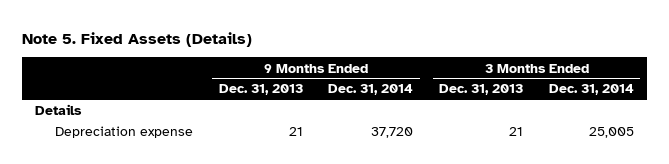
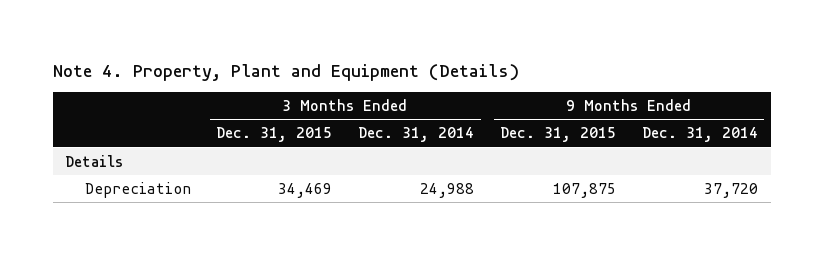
- Note 5. Fixed Assets (Details)
+ Note 4. Property, Plant and Equipment (Details)
- | 9 Months Ended Dec. 31, 2013 | 9 Months Ended Dec. 31, 2014 | 3 Months Ended Dec. 31, 2013 | 3 Months Ended Dec. 31, 2014
+ | 3 Months Ended Dec. 31, 2015 | 3 Months Ended Dec. 31, 2014 | 9 Months Ended Dec. 31, 2015 | 9 Months Ended Dec. 31, 2014
- Depreciation expense | 21 | 37,720 | 21 | 25,005
+ Depreciation | 34,469 | 24,988 | 107,875 | 37,720

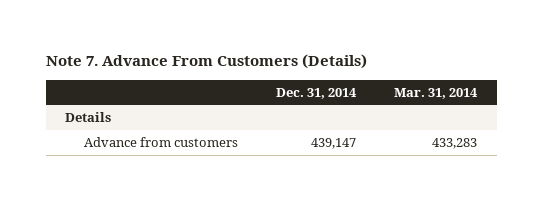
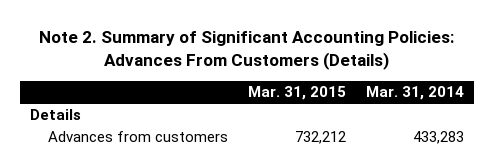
- Note 7. Advance From Customers (Details)
+ Note 2. Summary of Significant Accounting Policies: Advances From Customers (Details)
- | Dec. 31, 2014 | Mar. 31, 2014
+ | Mar. 31, 2015 | Mar. 31, 2014
- Advance from customers | 439,147 | 433,283
+ Advances from customers | 732,212 | 433,283

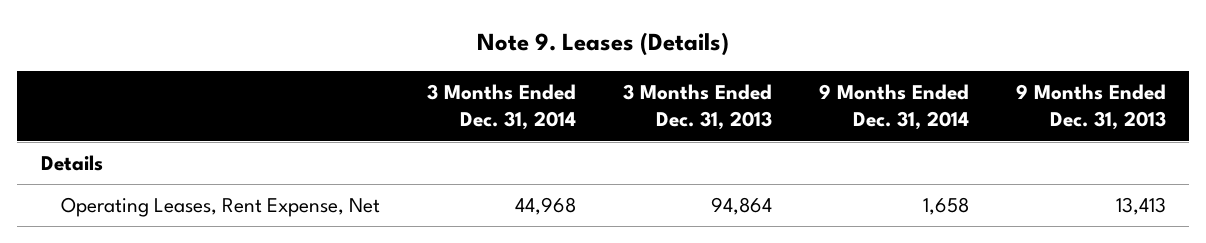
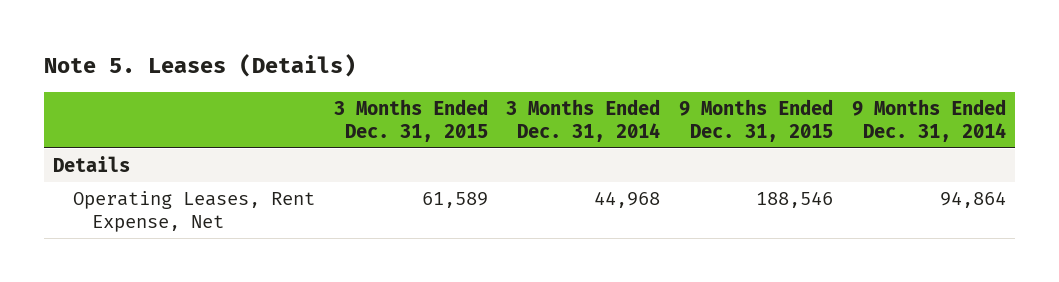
- Note 9. Leases (Details)
+ Note 5. Leases (Details)
- | 3 Months Ended Dec. 31, 2014 | 3 Months Ended Dec. 31, 2013 | 9 Months Ended Dec. 31, 2014 | 9 Months Ended Dec. 31, 2013
+ | 3 Months Ended Dec. 31, 2015 | 3 Months Ended Dec. 31, 2014 | 9 Months Ended Dec. 31, 2015 | 9 Months Ended Dec. 31, 2014
- Operating Leases, Rent Expense, Net | 44,968 | 94,864 | 1,658 | 13,413
+ Operating Leases, Rent Expense, Net | 61,589 | 44,968 | 188,546 | 94,864

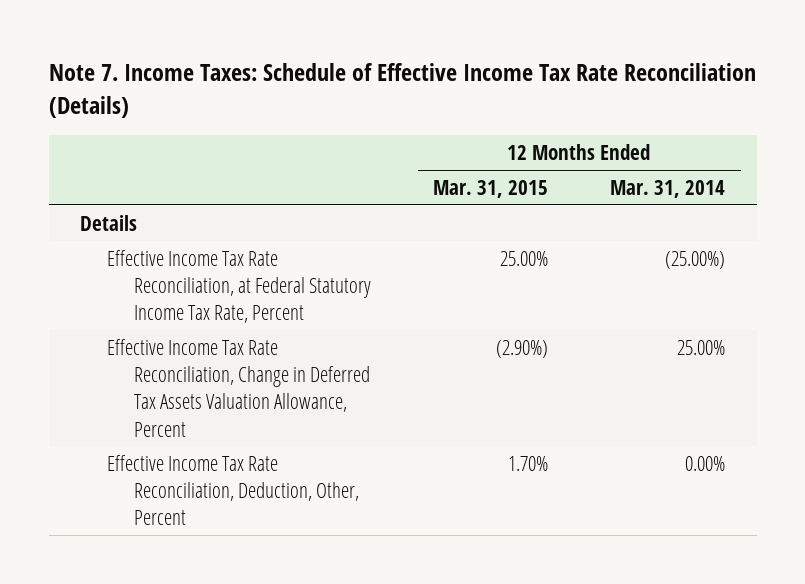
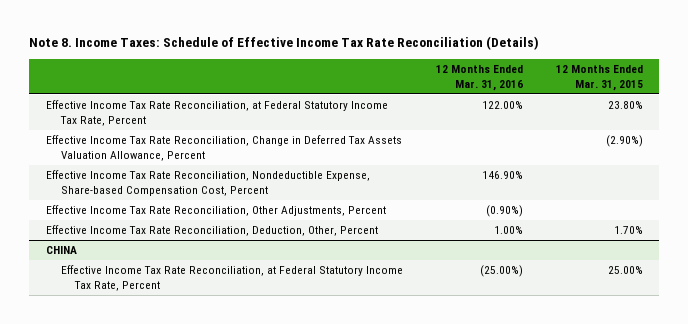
- Note 7. Income Taxes: Schedule of Effective Income Tax Rate Reconciliation (Details)
+ Note 8. Income Taxes: Schedule of Effective Income Tax Rate Reconciliation (Details)
- | 12 Months Ended Mar. 31, 2015 | 12 Months Ended Mar. 31, 2014
+ | 12 Months Ended Mar. 31, 2016 | 12 Months Ended Mar. 31, 2015
- Details
- Effective Income Tax Rate Reconciliation, at Federal Statutory Income Tax Rate, Percent | 25.00% | (25.00%)
+ Effective Income Tax Rate Reconciliation, at Federal Statutory Income Tax Rate, Percent | 122.00% | 23.80%
+ Effective Income Tax Rate Reconciliation, Nondeductible Expense, Share-based Compensation Cost, Percent | 146.90% |
+ Effective Income Tax Rate Reconciliation, Other Adjustments, Percent | (0.90%) |
+ CHINA
+ Effective Income Tax Rate Reconciliation, at Federal Statutory Income Tax Rate, Percent | (25.00%) | 25.00%

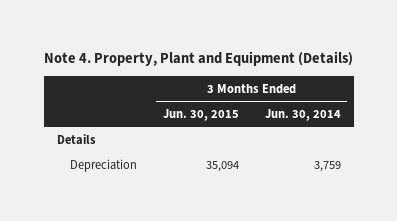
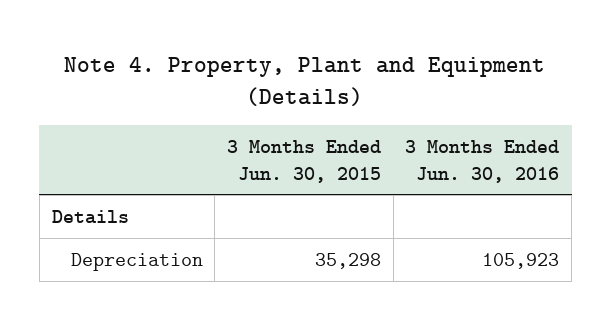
- | 3 Months Ended Jun. 30, 2015 | 3 Months Ended Jun. 30, 2014
+ | 3 Months Ended Jun. 30, 2015 | 3 Months Ended Jun. 30, 2016
- Depreciation | 35,094 | 3,759
+ Depreciation | 35,298 | 105,923

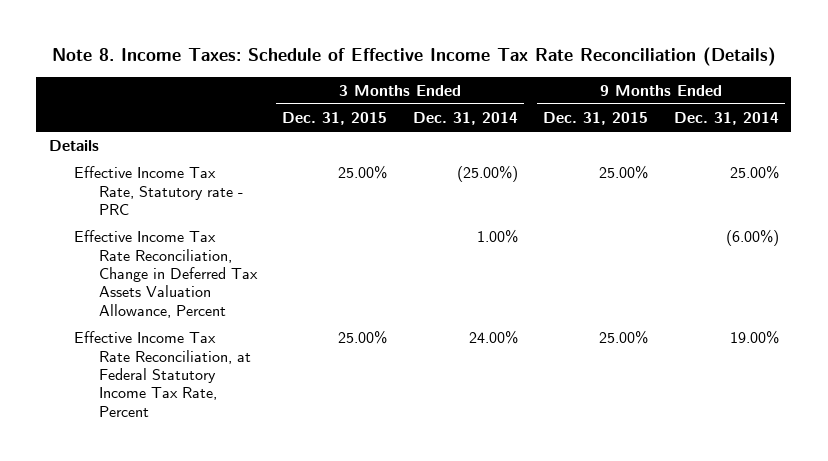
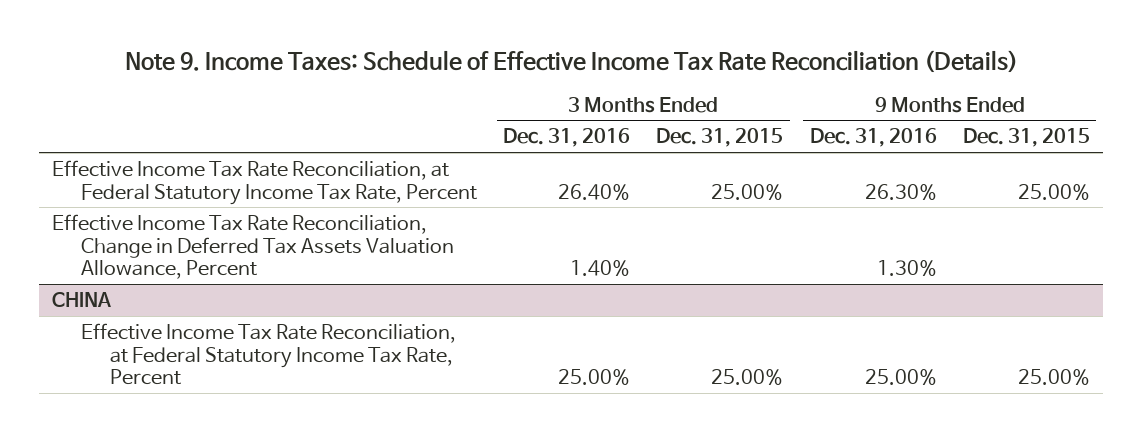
- Note 8. Income Taxes: Schedule of Effective Income Tax Rate Reconciliation (Details)
+ Note 9. Income Taxes: Schedule of Effective Income Tax Rate Reconciliation (Details)
- | 3 Months Ended Dec. 31, 2015 | 3 Months Ended Dec. 31, 2014 | 9 Months Ended Dec. 31, 2015 | 9 Months Ended Dec. 31, 2014
+ | 3 Months Ended Dec. 31, 2016 | 3 Months Ended Dec. 31, 2015 | 9 Months Ended Dec. 31, 2016 | 9 Months Ended Dec. 31, 2015
- Details
- Effective Income Tax Rate, Statutory rate - PRC | 25.00% | (25.00%) | 25.00% | 25.00%
+ Effective Income Tax Rate Reconciliation, at Federal Statutory Income Tax Rate, Percent | 26.40% | 25.00% | 26.30% | 25.00%
+ CHINA

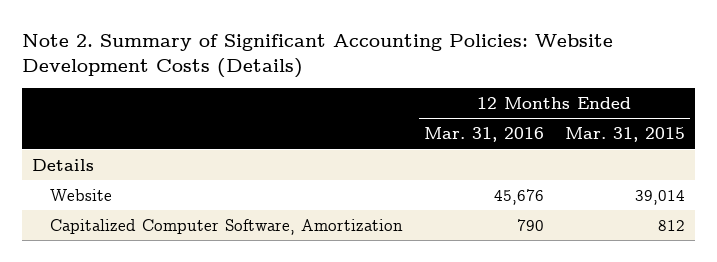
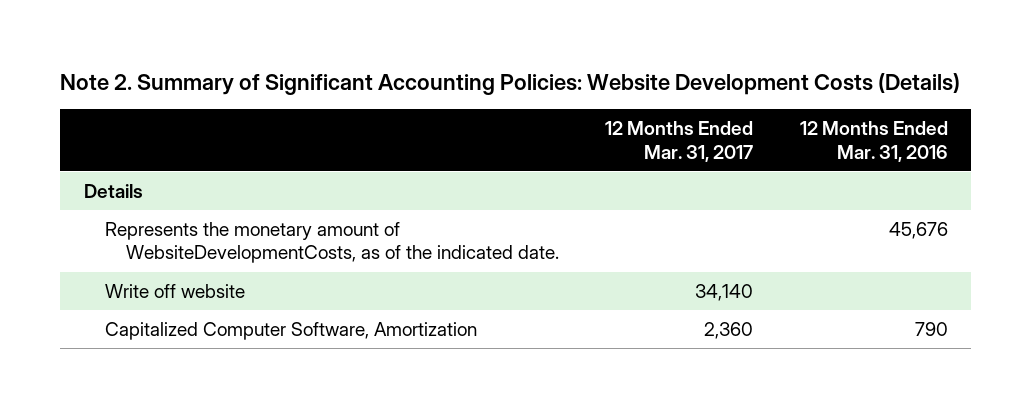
- | 12 Months Ended Mar. 31, 2016 | 12 Months Ended Mar. 31, 2015
+ | 12 Months Ended Mar. 31, 2017 | 12 Months Ended Mar. 31, 2016
- Website | 45,676 | 39,014
+ Represents the monetary amount of WebsiteDevelopmentCosts, as of the indicated date. | | 45,676
+ Write off website | 34,140 |

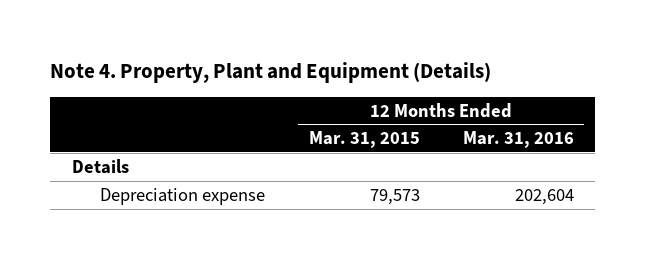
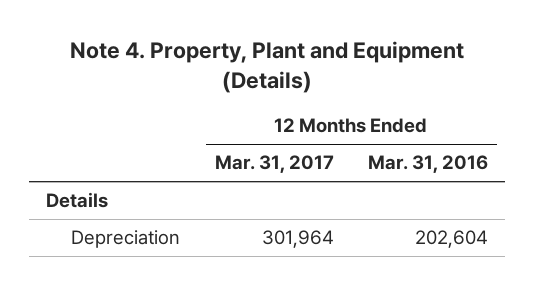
- | 12 Months Ended Mar. 31, 2015 | 12 Months Ended Mar. 31, 2016
+ | 12 Months Ended Mar. 31, 2017 | 12 Months Ended Mar. 31, 2016
- Depreciation expense | 79,573 | 202,604
+ Depreciation | 301,964 | 202,604

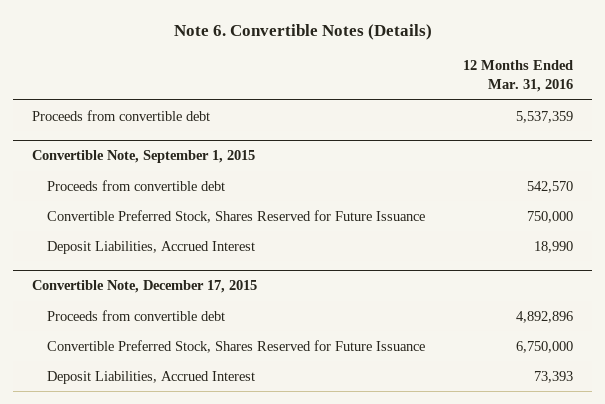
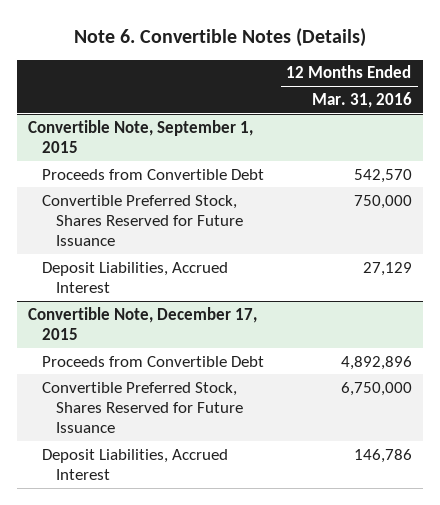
- Proceeds from convertible debt | 5,537,359
@ Convertible Note, September 1, 2015
- Proceeds from convertible debt | 542,570
+ Proceeds from Convertible Debt | 542,570
- Deposit Liabilities, Accrued Interest | 18,990
+ Deposit Liabilities, Accrued Interest | 27,129
@ Convertible Note, December 17, 2015
- Proceeds from convertible debt | 4,892,896
+ Proceeds from Convertible Debt | 4,892,896
- Deposit Liabilities, Accrued Interest | 73,393
+ Deposit Liabilities, Accrued Interest | 146,786

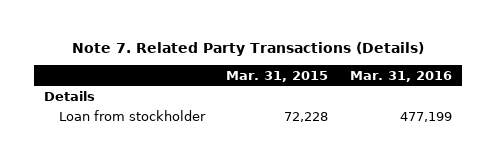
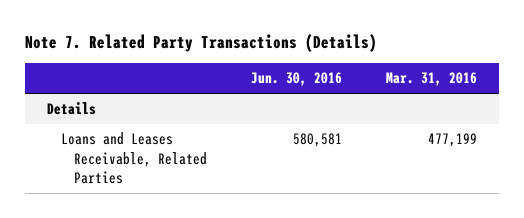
- | Mar. 31, 2015 | Mar. 31, 2016
+ | Jun. 30, 2016 | Mar. 31, 2016
- Loan from stockholder | 72,228 | 477,199
+ Loans and Leases Receivable, Related Parties | 580,581 | 477,199

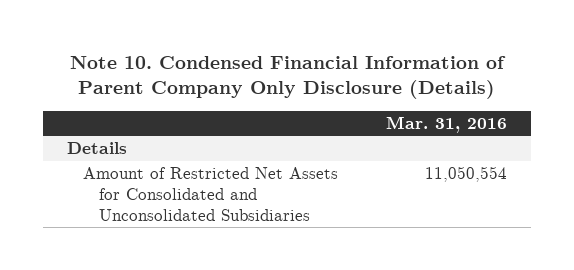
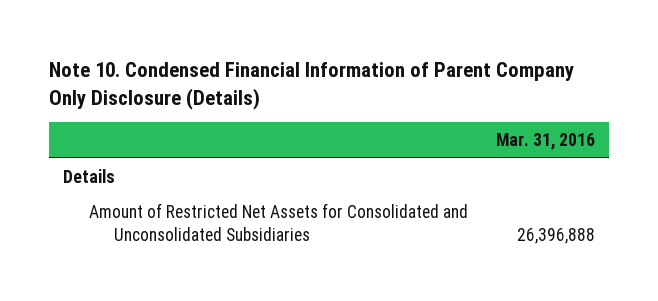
- Amount of Restricted Net Assets for Consolidated and Unconsolidated Subsidiaries | 11,050,554
+ Amount of Restricted Net Assets for Consolidated and Unconsolidated Subsidiaries | 26,396,888

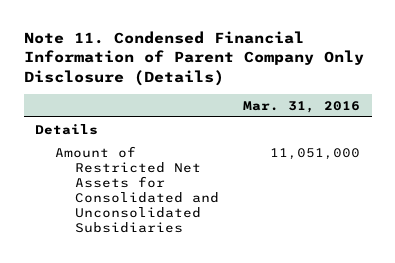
- Note 10. Condensed Financial Information of Parent Company Only Disclosure (Details)
+ Note 11. Condensed Financial Information of Parent Company Only Disclosure (Details)
- Amount of Restricted Net Assets for Consolidated and Unconsolidated Subsidiaries | 26,396,888
+ Amount of Restricted Net Assets for Consolidated and Unconsolidated Subsidiaries | 11,051,000

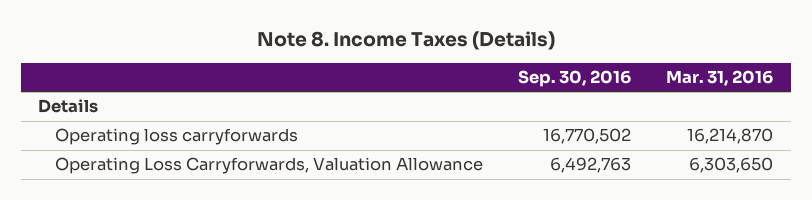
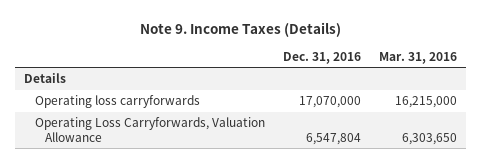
- Note 8. Income Taxes (Details)
+ Note 9. Income Taxes (Details)
- | Sep. 30, 2016 | Mar. 31, 2016
+ | Dec. 31, 2016 | Mar. 31, 2016
- Operating loss carryforwards | 16,770,502 | 16,214,870
+ Operating loss carryforwards | 17,070,000 | 16,215,000

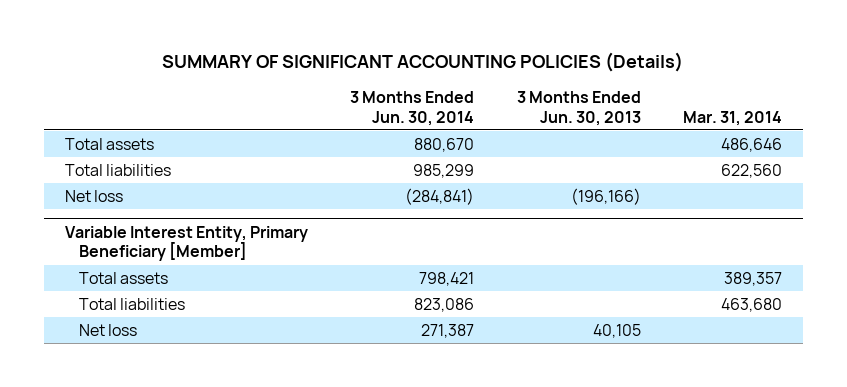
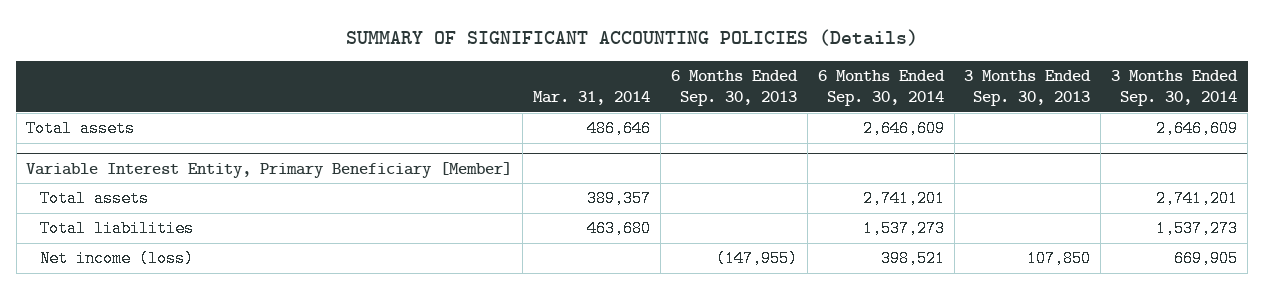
- | 3 Months Ended Jun. 30, 2014 | 3 Months Ended Jun. 30, 2013 | Mar. 31, 2014
+ | Mar. 31, 2014 | 6 Months Ended Sep. 30, 2013 | 6 Months Ended Sep. 30, 2014 | 3 Months Ended Sep. 30, 2013 | 3 Months Ended Sep. 30, 2014
- Total liabilities | 985,299 | | 622,560
- Net loss | (284,841) | (196,166) |
@ Variable Interest Entity, Primary Beneficiary [Member]
- Net loss | 271,387 | 40,105 |
+ Net income (loss) | | (147,955) | 398,521 | 107,850 | 669,905

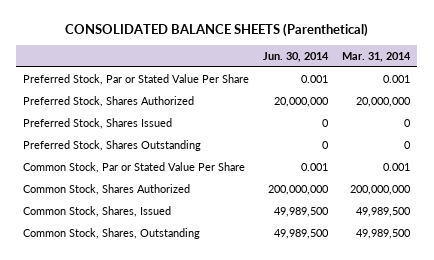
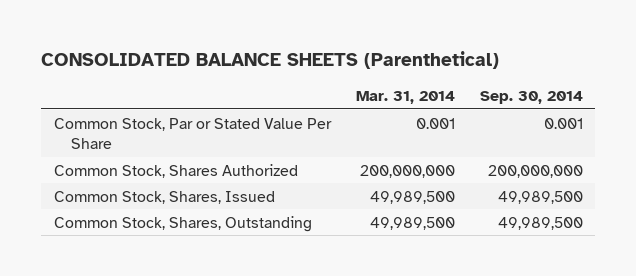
- | Jun. 30, 2014 | Mar. 31, 2014
+ | Mar. 31, 2014 | Sep. 30, 2014
- Preferred Stock, Par or Stated Value Per Share | 0.001 | 0.001
- Preferred Stock, Shares Authorized | 20,000,000 | 20,000,000
- Preferred Stock, Shares Issued | 0 | 0
- Preferred Stock, Shares Outstanding | 0 | 0

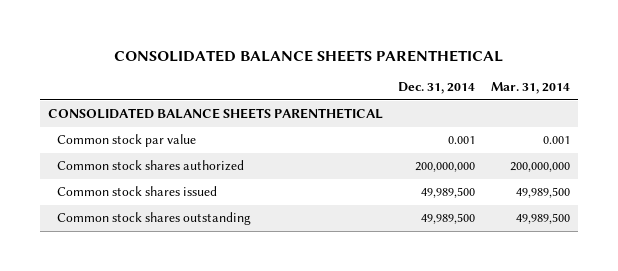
- CONSOLIDATED BALANCE SHEETS (Parenthetical)
+ CONSOLIDATED BALANCE SHEETS PARENTHETICAL
- | Mar. 31, 2014 | Sep. 30, 2014
+ | Dec. 31, 2014 | Mar. 31, 2014
- Common Stock, Par or Stated Value Per Share | 0.001 | 0.001
- Common Stock, Shares Authorized | 200,000,000 | 200,000,000
- Common Stock, Shares, Issued | 49,989,500 | 49,989,500
- Common Stock, Shares, Outstanding | 49,989,500 | 49,989,500
+ CONSOLIDATED BALANCE SHEETS PARENTHETICAL
+ Common stock par value | 0.001 | 0.001
+ Common stock shares authorized | 200,000,000 | 200,000,000
+ Common stock shares issued | 49,989,500 | 49,989,500
+ Common stock shares outstanding | 49,989,500 | 49,989,500

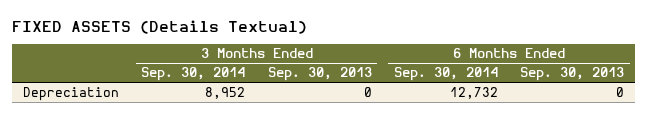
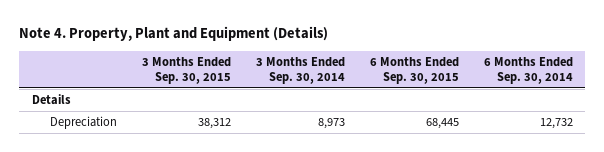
- FIXED ASSETS (Details Textual)
+ Note 4. Property, Plant and Equipment (Details)
- | 3 Months Ended Sep. 30, 2014 | 3 Months Ended Sep. 30, 2013 | 6 Months Ended Sep. 30, 2014 | 6 Months Ended Sep. 30, 2013
+ | 3 Months Ended Sep. 30, 2015 | 3 Months Ended Sep. 30, 2014 | 6 Months Ended Sep. 30, 2015 | 6 Months Ended Sep. 30, 2014
- Depreciation | 8,952 | 0 | 12,732 | 0
+ Details
+ Depreciation | 38,312 | 8,973 | 68,445 | 12,732

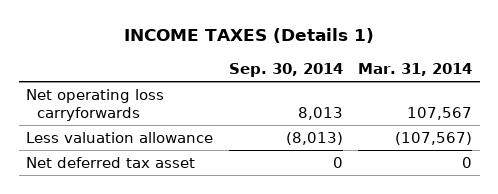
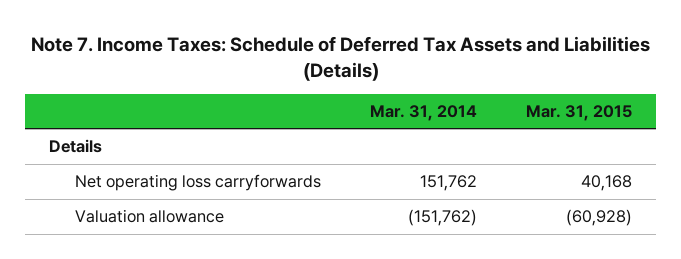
- INCOME TAXES (Details 1)
+ Note 7. Income Taxes: Schedule of Deferred Tax Assets and Liabilities (Details)
- | Sep. 30, 2014 | Mar. 31, 2014
+ | Mar. 31, 2014 | Mar. 31, 2015
- Net operating loss carryforwards | 8,013 | 107,567
- Less valuation allowance | (8,013) | (107,567)
- Net deferred tax asset | 0 | 0
+ Details
+ Net operating loss carryforwards | 151,762 | 40,168
+ Valuation allowance | (151,762) | (60,928)

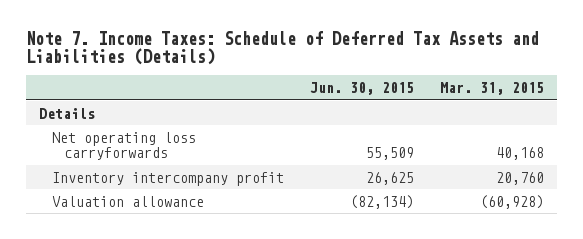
- | Mar. 31, 2014 | Mar. 31, 2015
+ | Jun. 30, 2015 | Mar. 31, 2015
+ Inventory intercompany profit | 26,625 | 20,760

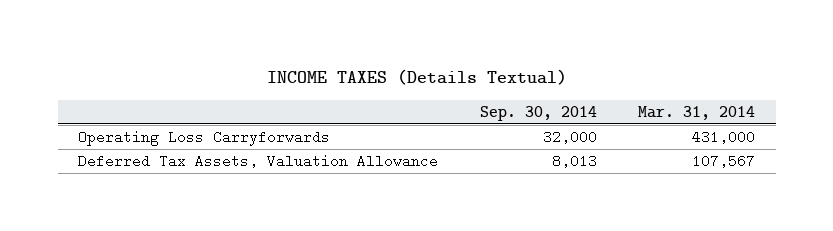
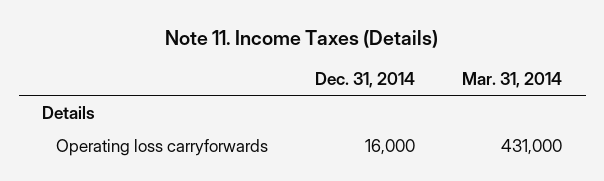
- INCOME TAXES (Details Textual)
+ Note 11. Income Taxes (Details)
- | Sep. 30, 2014 | Mar. 31, 2014
+ | Dec. 31, 2014 | Mar. 31, 2014
- Operating Loss Carryforwards | 32,000 | 431,000
- Deferred Tax Assets, Valuation Allowance | 8,013 | 107,567
+ Details
+ Operating loss carryforwards | 16,000 | 431,000

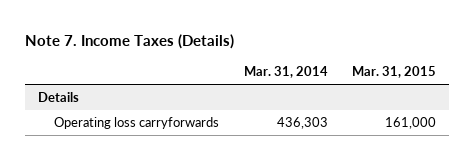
- Note 11. Income Taxes (Details)
+ Note 7. Income Taxes (Details)
- | Dec. 31, 2014 | Mar. 31, 2014
+ | Mar. 31, 2014 | Mar. 31, 2015
- Operating loss carryforwards | 16,000 | 431,000
+ Operating loss carryforwards | 436,303 | 161,000

